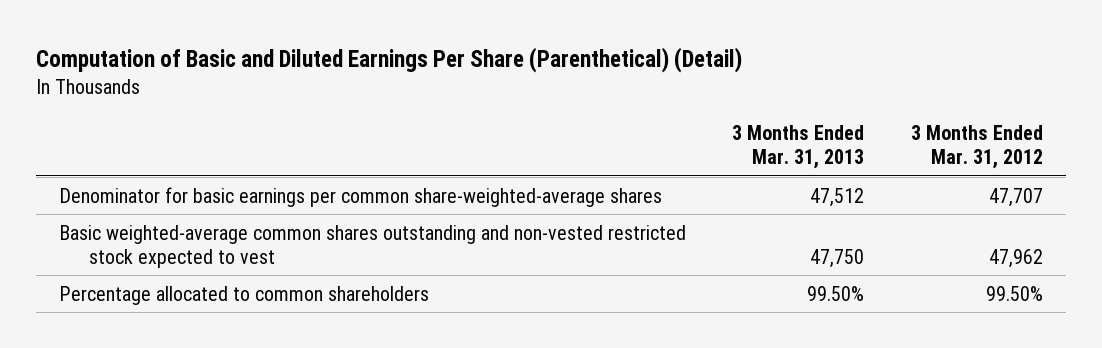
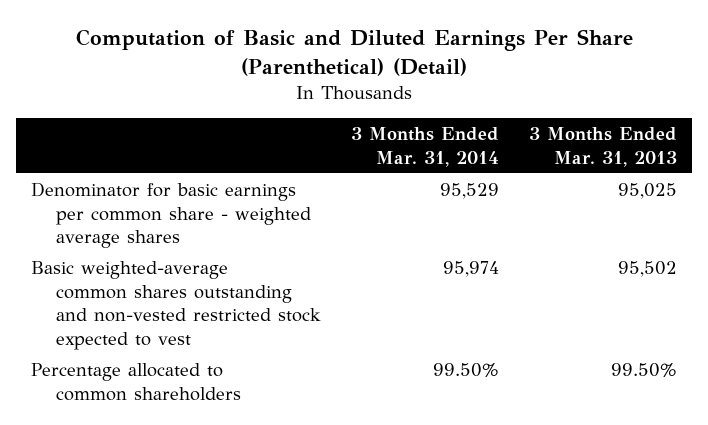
- | 3 Months Ended Mar. 31, 2013 | 3 Months Ended Mar. 31, 2012
+ | 3 Months Ended Mar. 31, 2014 | 3 Months Ended Mar. 31, 2013
- Denominator for basic earnings per common share-weighted-average shares | 47,512 | 47,707
- Basic weighted-average common shares outstanding and non-vested restricted stock expected to vest | 47,750 | 47,962
+ Denominator for basic earnings per common share - weighted average shares | 95,529 | 95,025
+ Basic weighted-average common shares outstanding and non-vested restricted stock expected to vest | 95,974 | 95,502

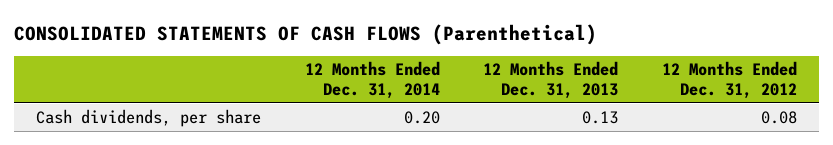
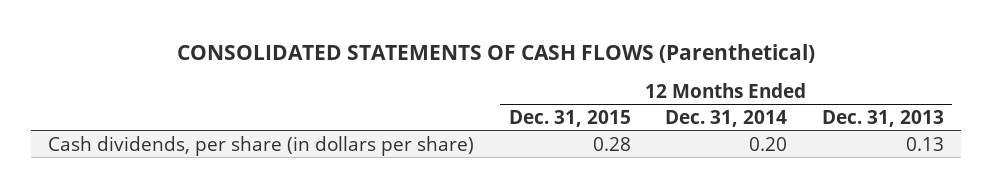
- | 12 Months Ended Dec. 31, 2014 | 12 Months Ended Dec. 31, 2013 | 12 Months Ended Dec. 31, 2012
+ | 12 Months Ended Dec. 31, 2015 | 12 Months Ended Dec. 31, 2014 | 12 Months Ended Dec. 31, 2013
- Cash dividends, per share | 0.20 | 0.13 | 0.08
+ Cash dividends, per share (in dollars per share) | 0.28 | 0.20 | 0.13

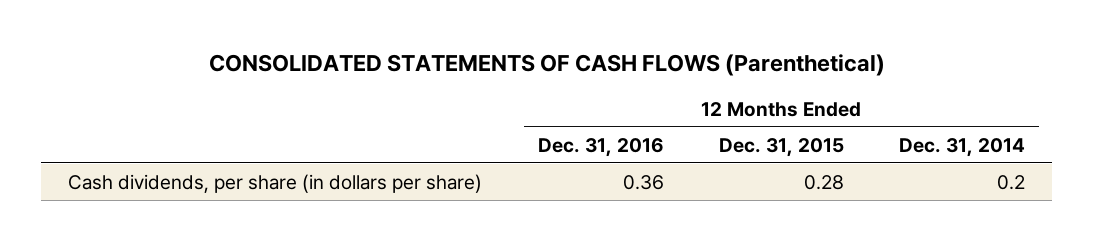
- | 12 Months Ended Dec. 31, 2015 | 12 Months Ended Dec. 31, 2014 | 12 Months Ended Dec. 31, 2013
+ | 12 Months Ended Dec. 31, 2016 | 12 Months Ended Dec. 31, 2015 | 12 Months Ended Dec. 31, 2014
- Cash dividends, per share (in dollars per share) | 0.28 | 0.20 | 0.13
+ Cash dividends, per share (in dollars per share) | 0.36 | 0.28 | 0.2

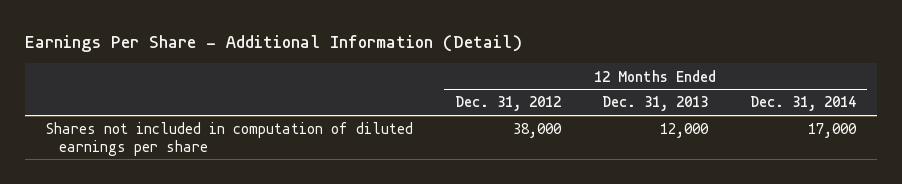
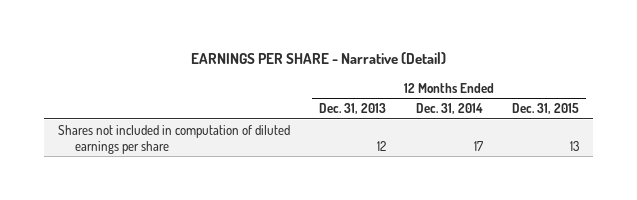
- Earnings Per Share - Additional Information (Detail)
+ EARNINGS PER SHARE - Narrative (Detail)
- | 12 Months Ended Dec. 31, 2012 | 12 Months Ended Dec. 31, 2013 | 12 Months Ended Dec. 31, 2014
+ | 12 Months Ended Dec. 31, 2013 | 12 Months Ended Dec. 31, 2014 | 12 Months Ended Dec. 31, 2015
- Shares not included in computation of diluted earnings per share | 38,000 | 12,000 | 17,000
+ Shares not included in computation of diluted earnings per share | 12 | 17 | 13

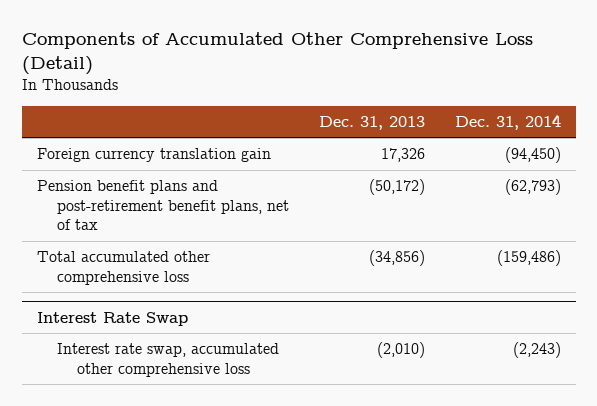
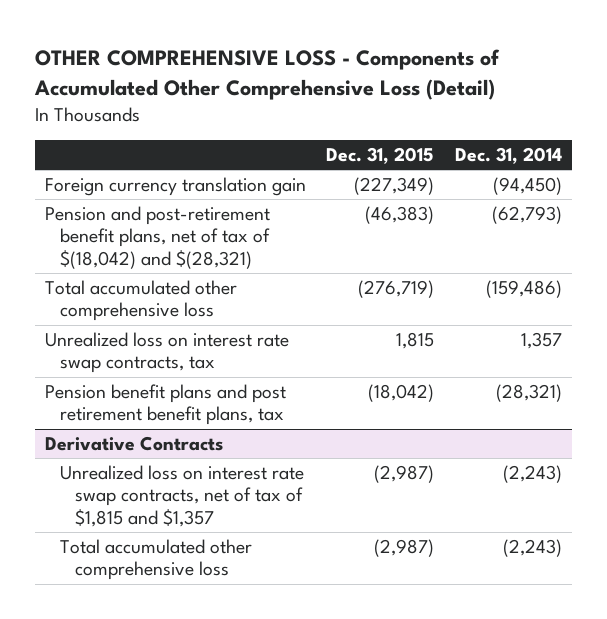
- Components of Accumulated Other Comprehensive Loss (Detail)
+ OTHER COMPREHENSIVE LOSS - Components of Accumulated Other Comprehensive Loss (Detail)
- | Dec. 31, 2013 | Dec. 31, 2014
+ | Dec. 31, 2015 | Dec. 31, 2014
- Pension benefit plans and post-retirement benefit plans, net of tax | (50,172) | (62,793)
+ Pension and post-retirement benefit plans, net of tax of $(18,042) and $(28,321) | (46,383) | (62,793)
- Interest Rate Swap
- Interest rate swap, accumulated other comprehensive loss | (2,010) | (2,243)
+ Unrealized loss on interest rate swap contracts, tax | 1,815 | 1,357
+ Pension benefit plans and post retirement benefit plans, tax | (18,042) | (28,321)
+ Derivative Contracts
+ Unrealized loss on interest rate swap contracts, net of tax of $1,815 and $1,357 | (2,987) | (2,243)
+ Total accumulated other comprehensive loss | (2,987) | (2,243)

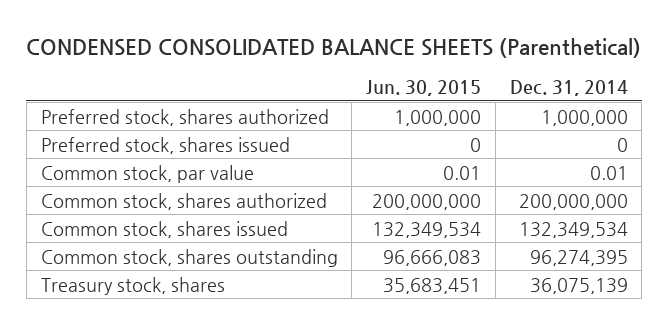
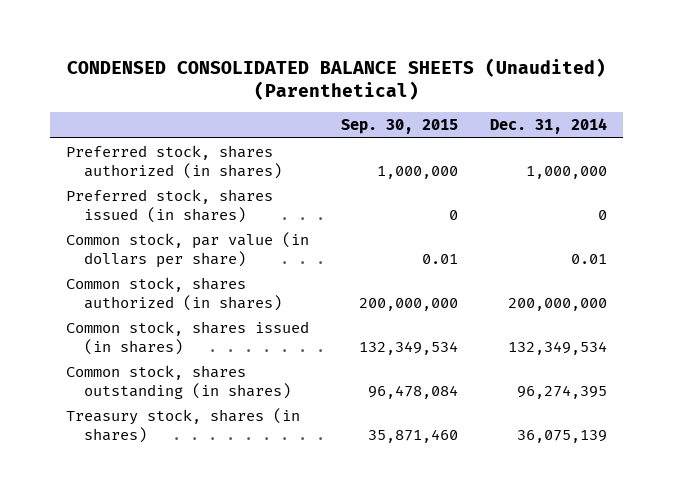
- CONDENSED CONSOLIDATED BALANCE SHEETS (Parenthetical)
+ CONDENSED CONSOLIDATED BALANCE SHEETS (Unaudited) (Parenthetical)
- | Jun. 30, 2015 | Dec. 31, 2014
+ | Sep. 30, 2015 | Dec. 31, 2014
- Preferred stock, shares authorized | 1,000,000 | 1,000,000
- Preferred stock, shares issued | 0 | 0
- Common stock, par value | 0.01 | 0.01
- Common stock, shares authorized | 200,000,000 | 200,000,000
- Common stock, shares issued | 132,349,534 | 132,349,534
- Common stock, shares outstanding | 96,666,083 | 96,274,395
- Treasury stock, shares | 35,683,451 | 36,075,139
+ Preferred stock, shares authorized (in shares) | 1,000,000 | 1,000,000
+ Preferred stock, shares issued (in shares) | 0 | 0
+ Common stock, par value (in dollars per share) | 0.01 | 0.01
+ Common stock, shares authorized (in shares) | 200,000,000 | 200,000,000
+ Common stock, shares issued (in shares) | 132,349,534 | 132,349,534
+ Common stock, shares outstanding (in shares) | 96,478,084 | 96,274,395
+ Treasury stock, shares (in shares) | 35,871,460 | 36,075,139

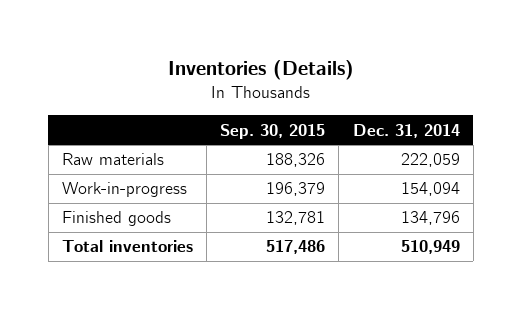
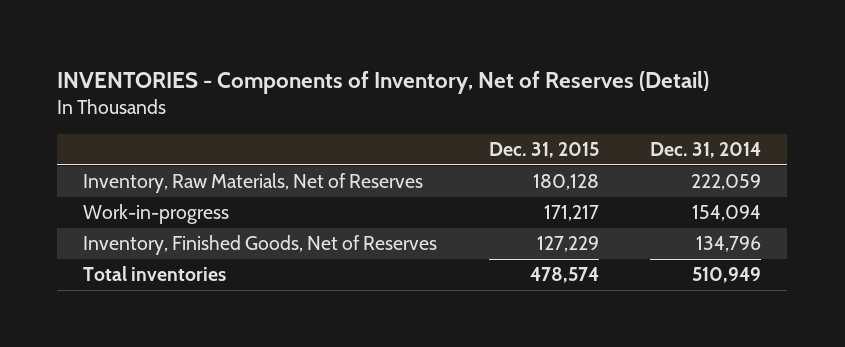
- Inventories (Details)
+ INVENTORIES - Components of Inventory, Net of Reserves (Detail)
- | Sep. 30, 2015 | Dec. 31, 2014
+ | Dec. 31, 2015 | Dec. 31, 2014
- Raw materials | 188,326 | 222,059
+ Inventory, Raw Materials, Net of Reserves | 180,128 | 222,059
- Finished goods | 132,781 | 134,796
+ Inventory, Finished Goods, Net of Reserves | 127,229 | 134,796

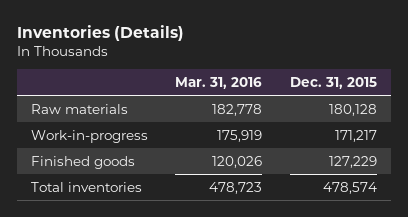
- INVENTORIES - Components of Inventory, Net of Reserves (Detail)
+ Inventories (Details)
- | Dec. 31, 2015 | Dec. 31, 2014
+ | Mar. 31, 2016 | Dec. 31, 2015
- Inventory, Raw Materials, Net of Reserves | 180,128 | 222,059
+ Raw materials | 182,778 | 180,128
- Inventory, Finished Goods, Net of Reserves | 127,229 | 134,796
+ Finished goods | 120,026 | 127,229

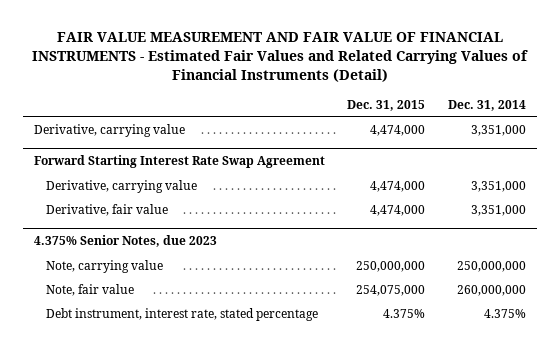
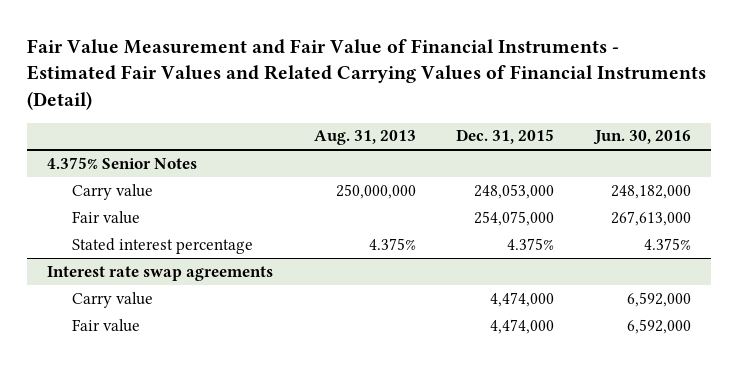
- FAIR VALUE MEASUREMENT AND FAIR VALUE OF FINANCIAL INSTRUMENTS - Estimated Fair Values and Related Carrying Values of Financial Instruments (Detail)
+ Fair Value Measurement and Fair Value of Financial Instruments - Estimated Fair Values and Related Carrying Values of Financial Instruments (Detail)
- | Dec. 31, 2015 | Dec. 31, 2014
+ | Aug. 31, 2013 | Dec. 31, 2015 | Jun. 30, 2016
- Derivative, carrying value | 4,474,000 | 3,351,000
- Forward Starting Interest Rate Swap Agreement
- Derivative, carrying value | 4,474,000 | 3,351,000
- Derivative, fair value | 4,474,000 | 3,351,000
- 4.375% Senior Notes, due 2023
- Note, carrying value | 250,000,000 | 250,000,000
- Note, fair value | 254,075,000 | 260,000,000
- Debt instrument, interest rate, stated percentage | 4.375% | 4.375%
+ 4.375% Senior Notes
+ Carry value | 250,000,000 | 248,053,000 | 248,182,000
+ Fair value | | 254,075,000 | 267,613,000
+ Stated interest percentage | 4.375% | 4.375% | 4.375%
+ Interest rate swap agreements
+ Carry value | | 4,474,000 | 6,592,000
+ Fair value | | 4,474,000 | 6,592,000

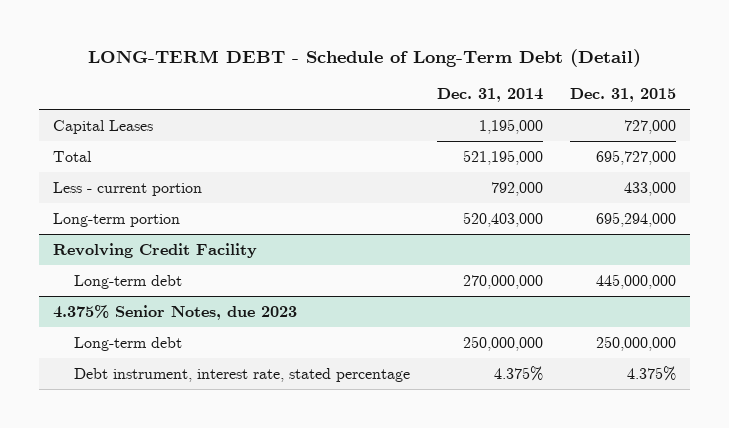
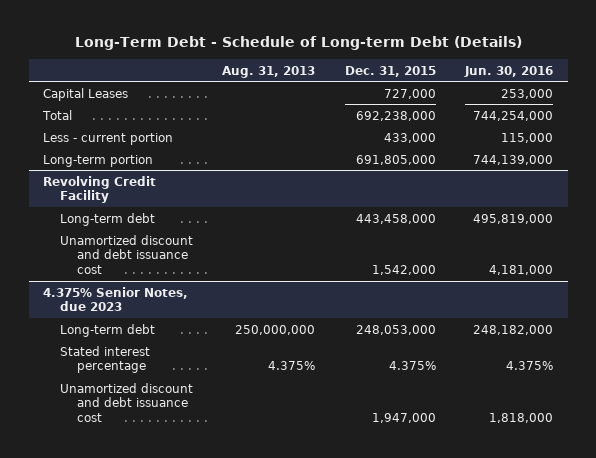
- LONG-TERM DEBT - Schedule of Long-Term Debt (Detail)
+ Long-Term Debt - Schedule of Long-term Debt (Details)
- | Dec. 31, 2014 | Dec. 31, 2015
+ | Aug. 31, 2013 | Dec. 31, 2015 | Jun. 30, 2016
- Total | 521,195,000 | 695,727,000
+ Total | | 692,238,000 | 744,254,000
- Long-term portion | 520,403,000 | 695,294,000
+ Long-term portion | | 691,805,000 | 744,139,000
@ Revolving Credit Facility
- Long-term debt | 270,000,000 | 445,000,000
+ Long-term debt | | 443,458,000 | 495,819,000
+ Unamortized discount and debt issuance cost | | 1,542,000 | 4,181,000
@ 4.375% Senior Notes, due 2023
- Long-term debt | 250,000,000 | 250,000,000
- Debt instrument, interest rate, stated percentage | 4.375% | 4.375%
+ Long-term debt | 250,000,000 | 248,053,000 | 248,182,000
+ Stated interest percentage | 4.375% | 4.375% | 4.375%
+ Unamortized discount and debt issuance cost | | 1,947,000 | 1,818,000

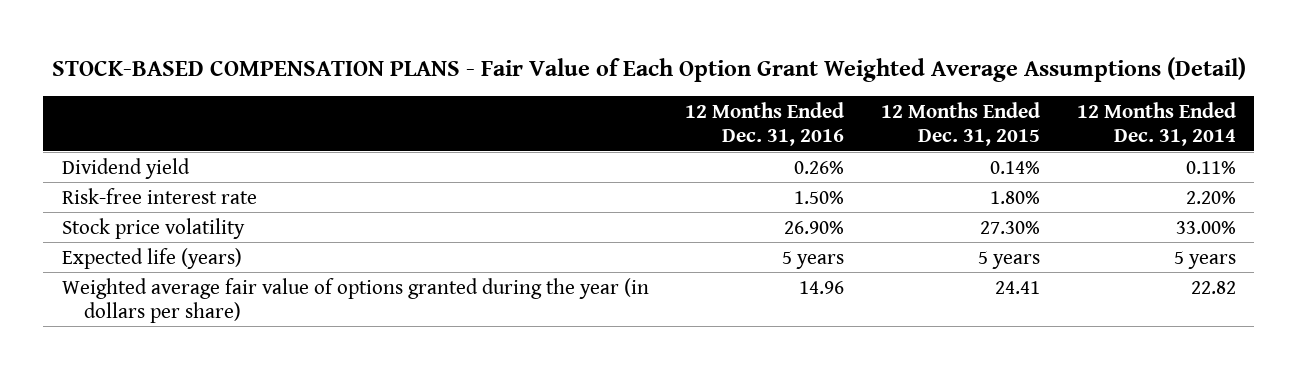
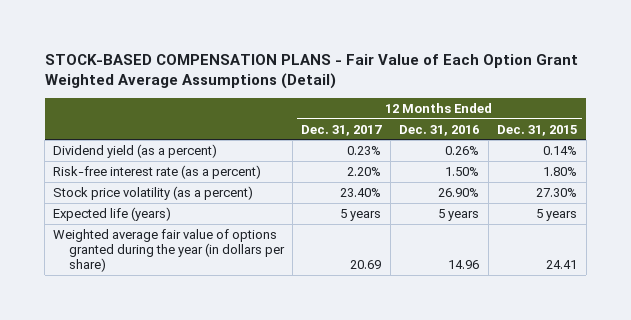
- | 12 Months Ended Dec. 31, 2016 | 12 Months Ended Dec. 31, 2015 | 12 Months Ended Dec. 31, 2014
+ | 12 Months Ended Dec. 31, 2017 | 12 Months Ended Dec. 31, 2016 | 12 Months Ended Dec. 31, 2015
- Dividend yield | 0.26% | 0.14% | 0.11%
- Risk-free interest rate | 1.50% | 1.80% | 2.20%
- Stock price volatility | 26.90% | 27.30% | 33.00%
+ Dividend yield (as a percent) | 0.23% | 0.26% | 0.14%
+ Risk-free interest rate (as a percent) | 2.20% | 1.50% | 1.80%
+ Stock price volatility (as a percent) | 23.40% | 26.90% | 27.30%

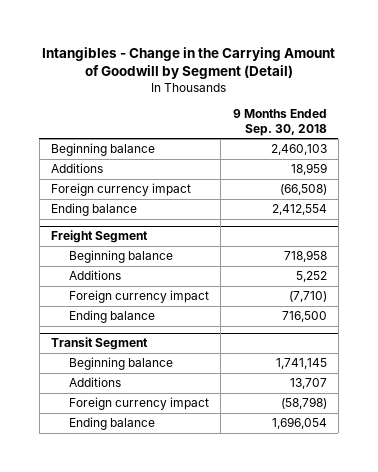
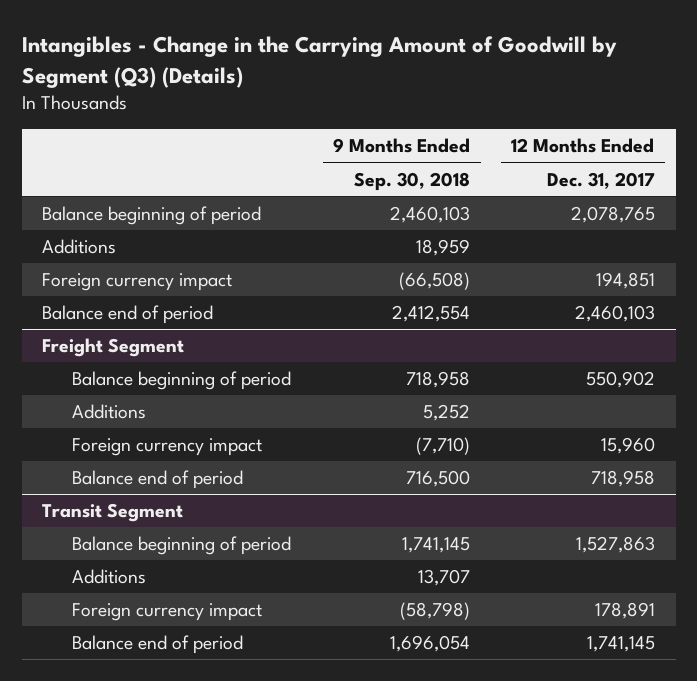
- Intangibles - Change in the Carrying Amount of Goodwill by Segment (Detail)
+ Intangibles - Change in the Carrying Amount of Goodwill by Segment (Q3) (Details)
- | 9 Months Ended Sep. 30, 2018
+ | 9 Months Ended Sep. 30, 2018 | 12 Months Ended Dec. 31, 2017
- Beginning balance | 2,460,103
+ Balance beginning of period | 2,460,103 | 2,078,765
- Ending balance | 2,412,554
+ Balance end of period | 2,412,554 | 2,460,103
@ Freight Segment
- Beginning balance | 718,958
+ Balance beginning of period | 718,958 | 550,902
- Ending balance | 716,500
+ Balance end of period | 716,500 | 718,958
@ Transit Segment
- Beginning balance | 1,741,145
+ Balance beginning of period | 1,741,145 | 1,527,863
- Ending balance | 1,696,054
+ Balance end of period | 1,696,054 | 1,741,145

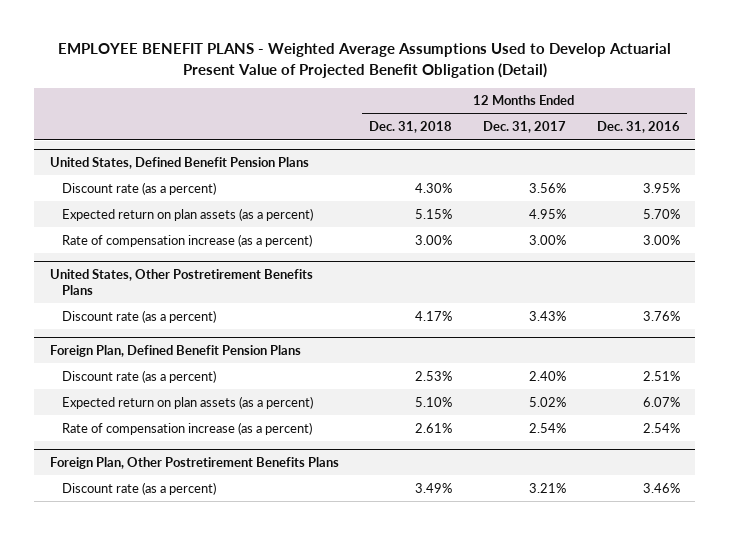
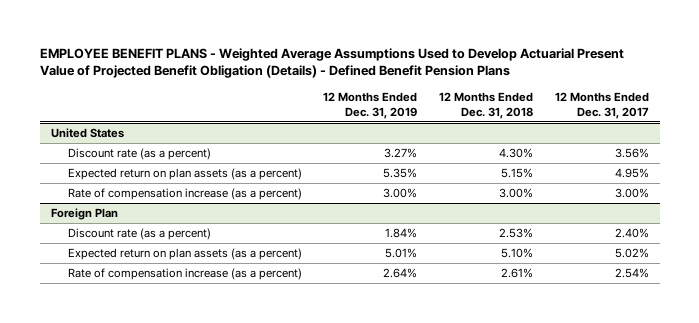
- EMPLOYEE BENEFIT PLANS - Weighted Average Assumptions Used to Develop Actuarial Present Value of Projected Benefit Obligation (Detail)
+ EMPLOYEE BENEFIT PLANS - Weighted Average Assumptions Used to Develop Actuarial Present Value of Projected Benefit Obligation (Details) - Defined Benefit Pension Plans
- | 12 Months Ended Dec. 31, 2018 | 12 Months Ended Dec. 31, 2017 | 12 Months Ended Dec. 31, 2016
+ | 12 Months Ended Dec. 31, 2019 | 12 Months Ended Dec. 31, 2018 | 12 Months Ended Dec. 31, 2017
- United States, Defined Benefit Pension Plans
+ United States
- United States, Other Postretirement Benefits Plans
- Discount rate (as a percent) | 4.17% | 3.43% | 3.76%
- Foreign Plan, Defined Benefit Pension Plans
+ Foreign Plan
- Foreign Plan, Other Postretirement Benefits Plans
- Discount rate (as a percent) | 3.49% | 3.21% | 3.46%

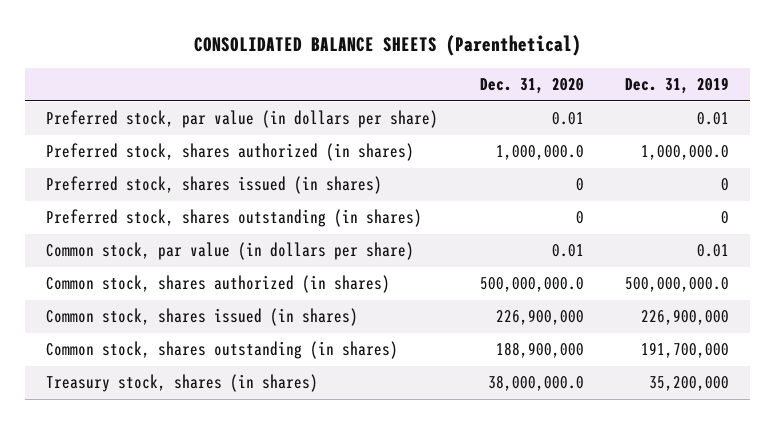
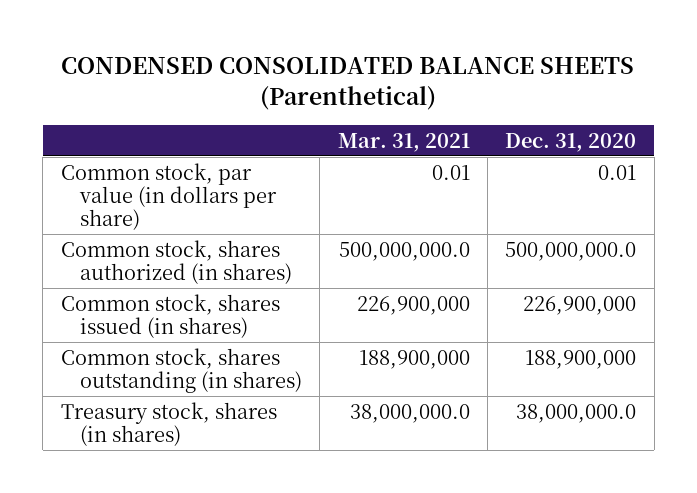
- CONSOLIDATED BALANCE SHEETS (Parenthetical)
+ CONDENSED CONSOLIDATED BALANCE SHEETS (Parenthetical)
- | Dec. 31, 2020 | Dec. 31, 2019
+ | Mar. 31, 2021 | Dec. 31, 2020
- Preferred stock, par value (in dollars per share) | 0.01 | 0.01
- Preferred stock, shares authorized (in shares) | 1,000,000.0 | 1,000,000.0
- Preferred stock, shares issued (in shares) | 0 | 0
- Preferred stock, shares outstanding (in shares) | 0 | 0

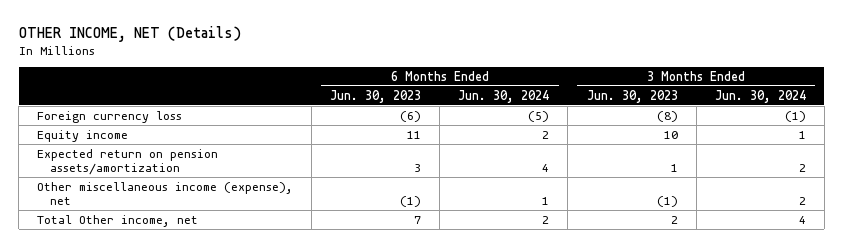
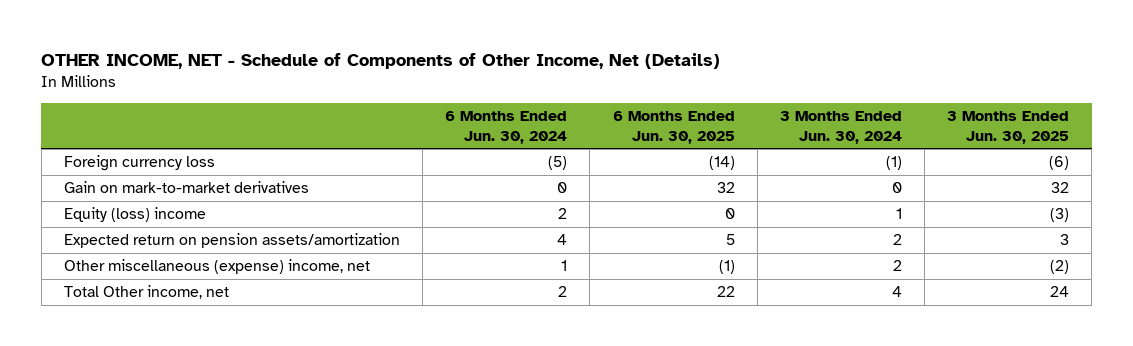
- OTHER INCOME, NET (Details)
+ OTHER INCOME, NET - Schedule of Components of Other Income, Net (Details)
- | 6 Months Ended Jun. 30, 2023 | 6 Months Ended Jun. 30, 2024 | 3 Months Ended Jun. 30, 2023 | 3 Months Ended Jun. 30, 2024
+ | 6 Months Ended Jun. 30, 2024 | 6 Months Ended Jun. 30, 2025 | 3 Months Ended Jun. 30, 2024 | 3 Months Ended Jun. 30, 2025
- Equity income | 11 | 2 | 10 | 1
+ Gain on mark-to-market derivatives | 0 | 32 | 0 | 32
+ Equity (loss) income | 2 | 0 | 1 | (3)
- Other miscellaneous income (expense), net | (1) | 1 | (1) | 2
+ Other miscellaneous (expense) income, net | 1 | (1) | 2 | (2)

